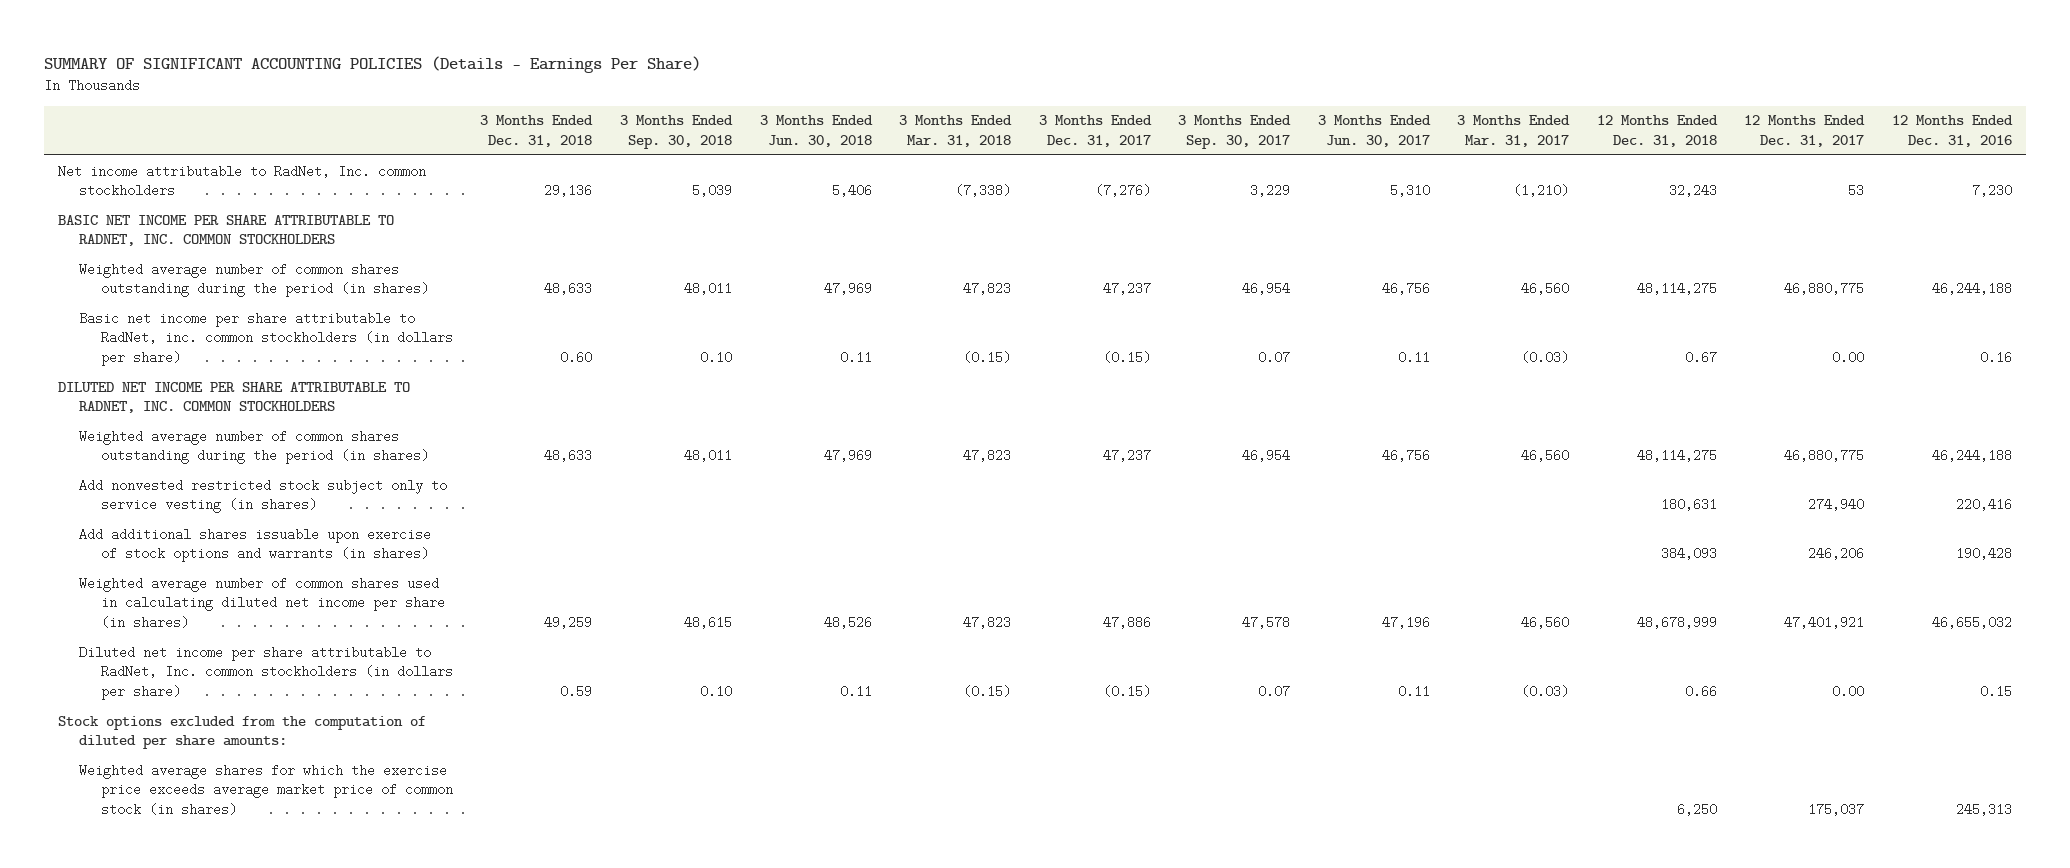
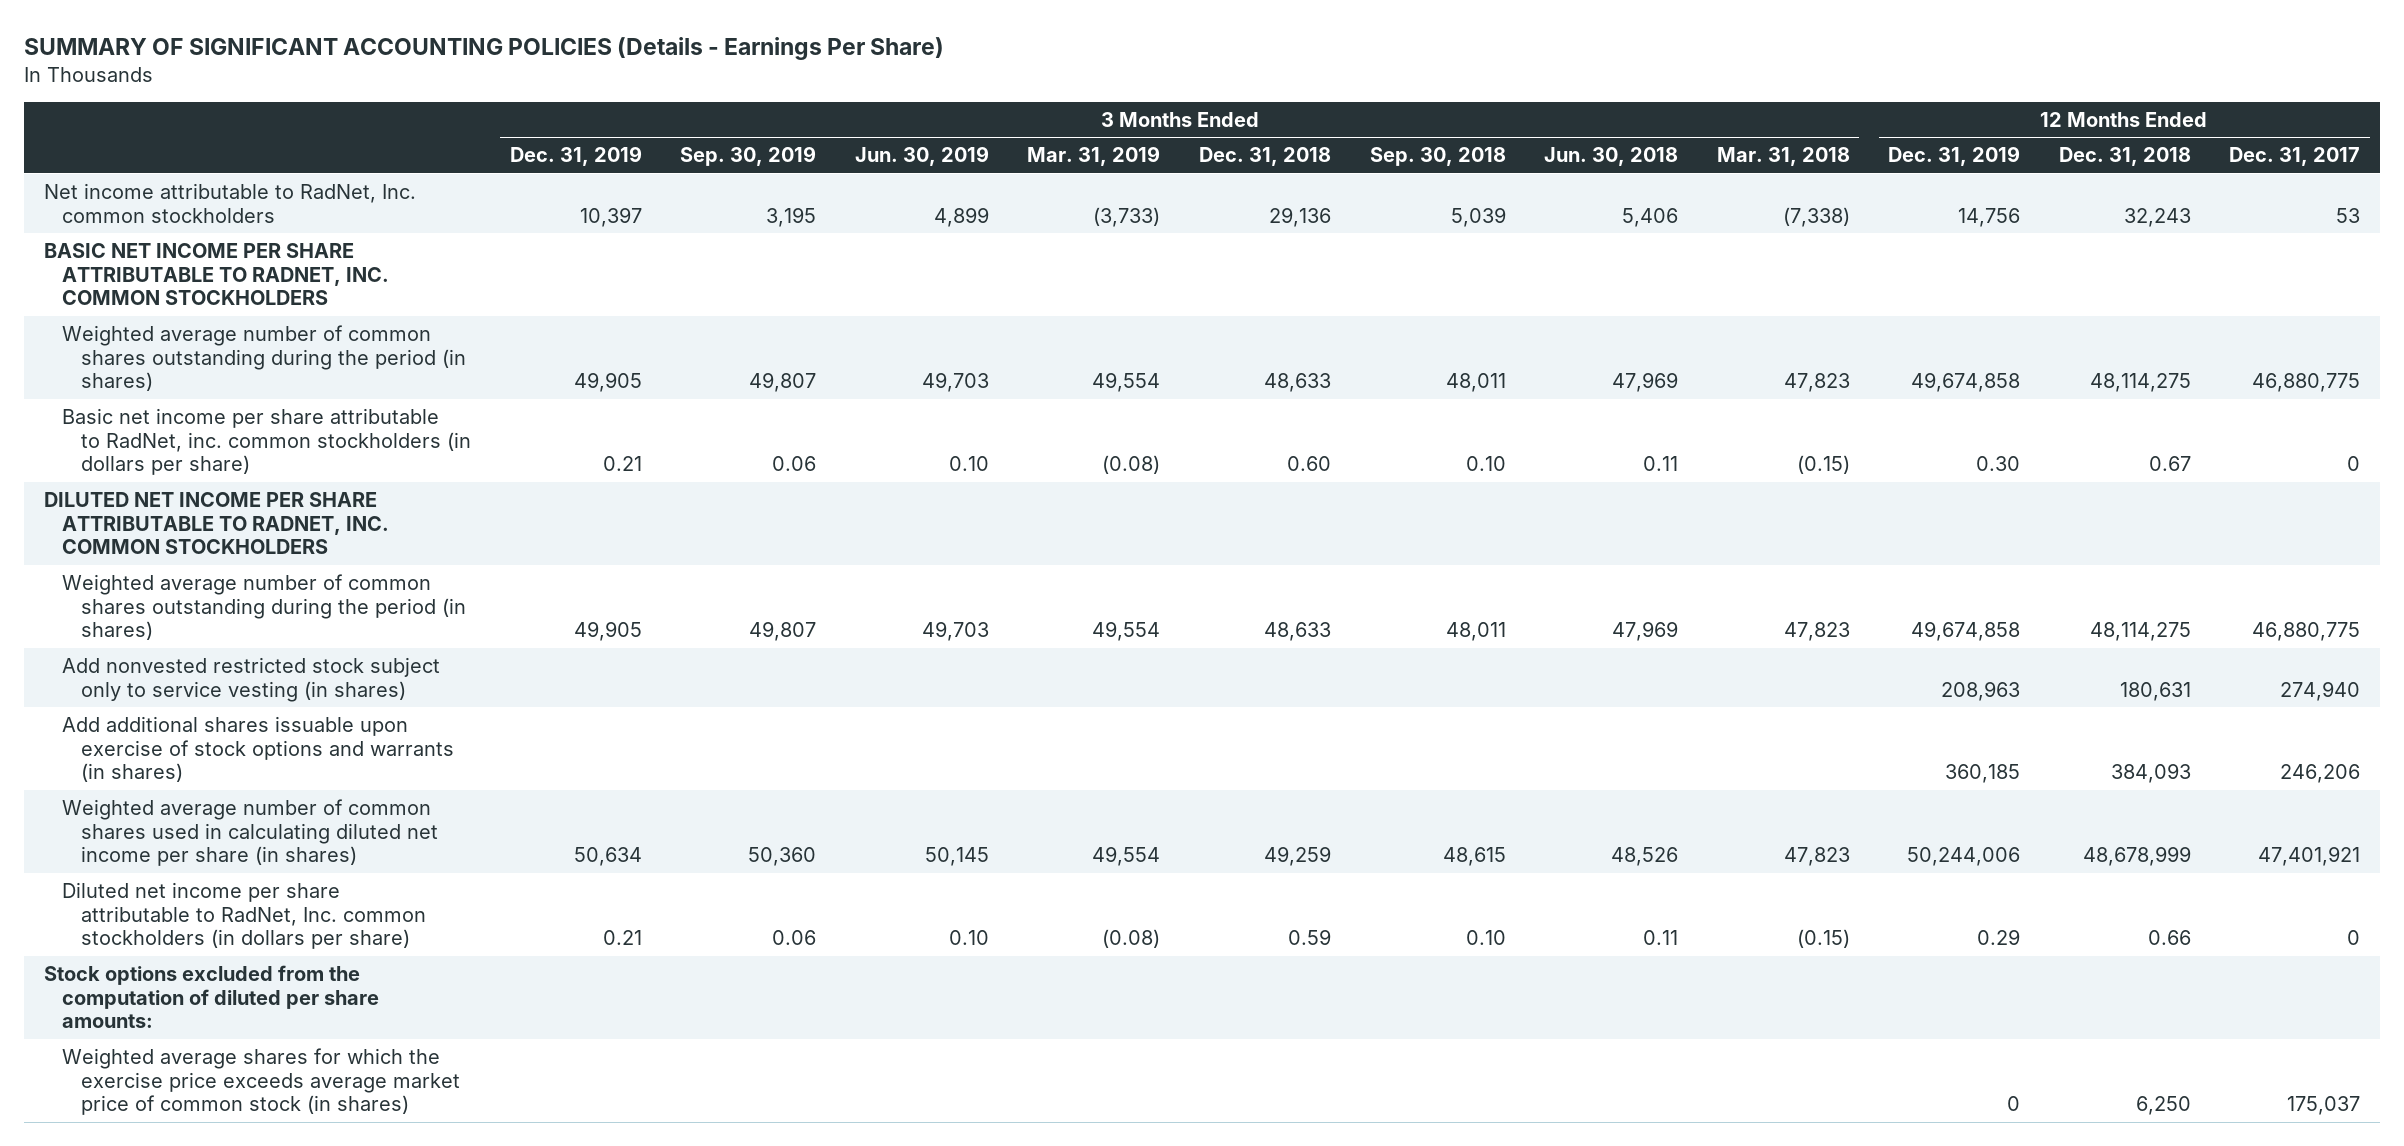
- | 3 Months Ended Dec. 31, 2018 | 3 Months Ended Sep. 30, 2018 | 3 Months Ended Jun. 30, 2018 | 3 Months Ended Mar. 31, 2018 | 3 Months Ended Dec. 31, 2017 | 3 Months Ended Sep. 30, 2017 | 3 Months Ended Jun. 30, 2017 | 3 Months Ended Mar. 31, 2017 | 12 Months Ended Dec. 31, 2018 | 12 Months Ended Dec. 31, 2017 | 12 Months Ended Dec. 31, 2016
+ | 3 Months Ended Dec. 31, 2019 | 3 Months Ended Sep. 30, 2019 | 3 Months Ended Jun. 30, 2019 | 3 Months Ended Mar. 31, 2019 | 3 Months Ended Dec. 31, 2018 | 3 Months Ended Sep. 30, 2018 | 3 Months Ended Jun. 30, 2018 | 3 Months Ended Mar. 31, 2018 | 12 Months Ended Dec. 31, 2019 | 12 Months Ended Dec. 31, 2018 | 12 Months Ended Dec. 31, 2017
- Basic net income per share attributable to RadNet, inc. common stockholders (in dollars per share) | 0.60 | 0.10 | 0.11 | (0.15) | (0.15) | 0.07 | 0.11 | (0.03) | 0.67 | 0.00 | 0.16
+ Basic net income per share attributable to RadNet, inc. common stockholders (in dollars per share) | 0.21 | 0.06 | 0.10 | (0.08) | 0.60 | 0.10 | 0.11 | (0.15) | 0.30 | 0.67 | 0
- Diluted net income per share attributable to RadNet, Inc. common stockholders (in dollars per share) | 0.59 | 0.10 | 0.11 | (0.15) | (0.15) | 0.07 | 0.11 | (0.03) | 0.66 | 0.00 | 0.15
+ Diluted net income per share attributable to RadNet, Inc. common stockholders (in dollars per share) | 0.21 | 0.06 | 0.10 | (0.08) | 0.59 | 0.10 | 0.11 | (0.15) | 0.29 | 0.66 | 0

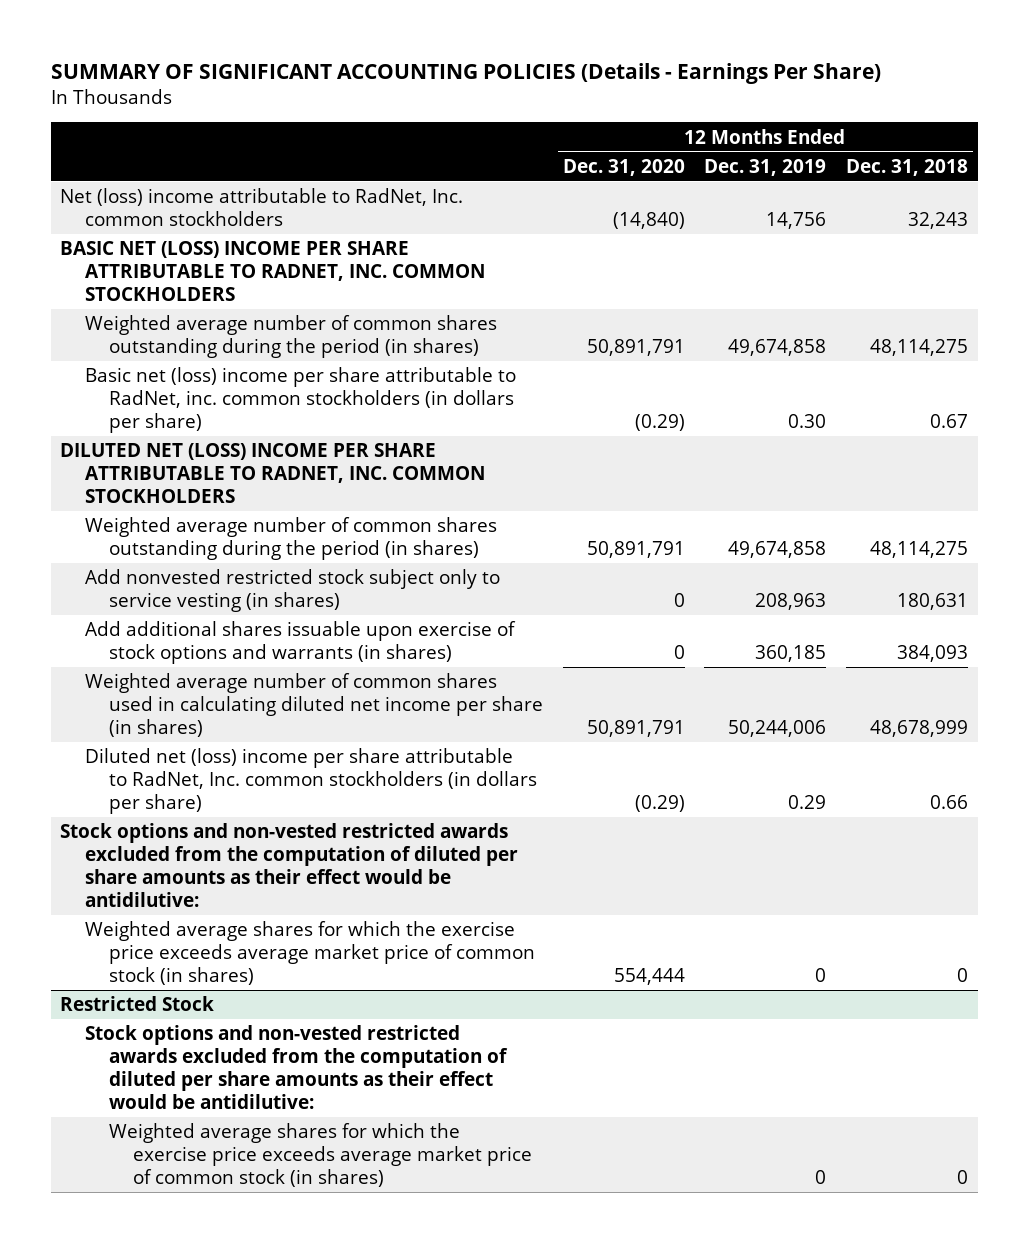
- | 3 Months Ended Dec. 31, 2019 | 3 Months Ended Sep. 30, 2019 | 3 Months Ended Jun. 30, 2019 | 3 Months Ended Mar. 31, 2019 | 3 Months Ended Dec. 31, 2018 | 3 Months Ended Sep. 30, 2018 | 3 Months Ended Jun. 30, 2018 | 3 Months Ended Mar. 31, 2018 | 12 Months Ended Dec. 31, 2019 | 12 Months Ended Dec. 31, 2018 | 12 Months Ended Dec. 31, 2017
+ | 12 Months Ended Dec. 31, 2020 | 12 Months Ended Dec. 31, 2019 | 12 Months Ended Dec. 31, 2018
- Net income attributable to RadNet, Inc. common stockholders | 10,397 | 3,195 | 4,899 | (3,733) | 29,136 | 5,039 | 5,406 | (7,338) | 14,756 | 32,243 | 53
- BASIC NET INCOME PER SHARE ATTRIBUTABLE TO RADNET, INC. COMMON STOCKHOLDERS
+ Net (loss) income attributable to RadNet, Inc. common stockholders | (14,840) | 14,756 | 32,243
+ BASIC NET (LOSS) INCOME PER SHARE ATTRIBUTABLE TO RADNET, INC. COMMON STOCKHOLDERS
- Basic net income per share attributable to RadNet, inc. common stockholders (in dollars per share) | 0.21 | 0.06 | 0.10 | (0.08) | 0.60 | 0.10 | 0.11 | (0.15) | 0.30 | 0.67 | 0
- DILUTED NET INCOME PER SHARE ATTRIBUTABLE TO RADNET, INC. COMMON STOCKHOLDERS
+ Basic net (loss) income per share attributable to RadNet, inc. common stockholders (in dollars per share) | (0.29) | 0.30 | 0.67
+ DILUTED NET (LOSS) INCOME PER SHARE ATTRIBUTABLE TO RADNET, INC. COMMON STOCKHOLDERS
- Diluted net income per share attributable to RadNet, Inc. common stockholders (in dollars per share) | 0.21 | 0.06 | 0.10 | (0.08) | 0.59 | 0.10 | 0.11 | (0.15) | 0.29 | 0.66 | 0
- Stock options excluded from the computation of diluted per share amounts:
- Weighted average shares for which the exercise price exceeds average market price of common stock (in shares) | | | | | | | | | 0 | 6,250 | 175,037
+ Diluted net (loss) income per share attributable to RadNet, Inc. common stockholders (in dollars per share) | (0.29) | 0.29 | 0.66
+ Stock options and non-vested restricted awards excluded from the computation of diluted per share amounts as their effect would be antidilutive:
+ Weighted average shares for which the exercise price exceeds average market price of common stock (in shares) | 554,444 | 0 | 0
+ Restricted Stock
+ Stock options and non-vested restricted awards excluded from the computation of diluted per share amounts as their effect would be antidilutive:
+ Weighted average shares for which the exercise price exceeds average market price of common stock (in shares) | | 0 | 0

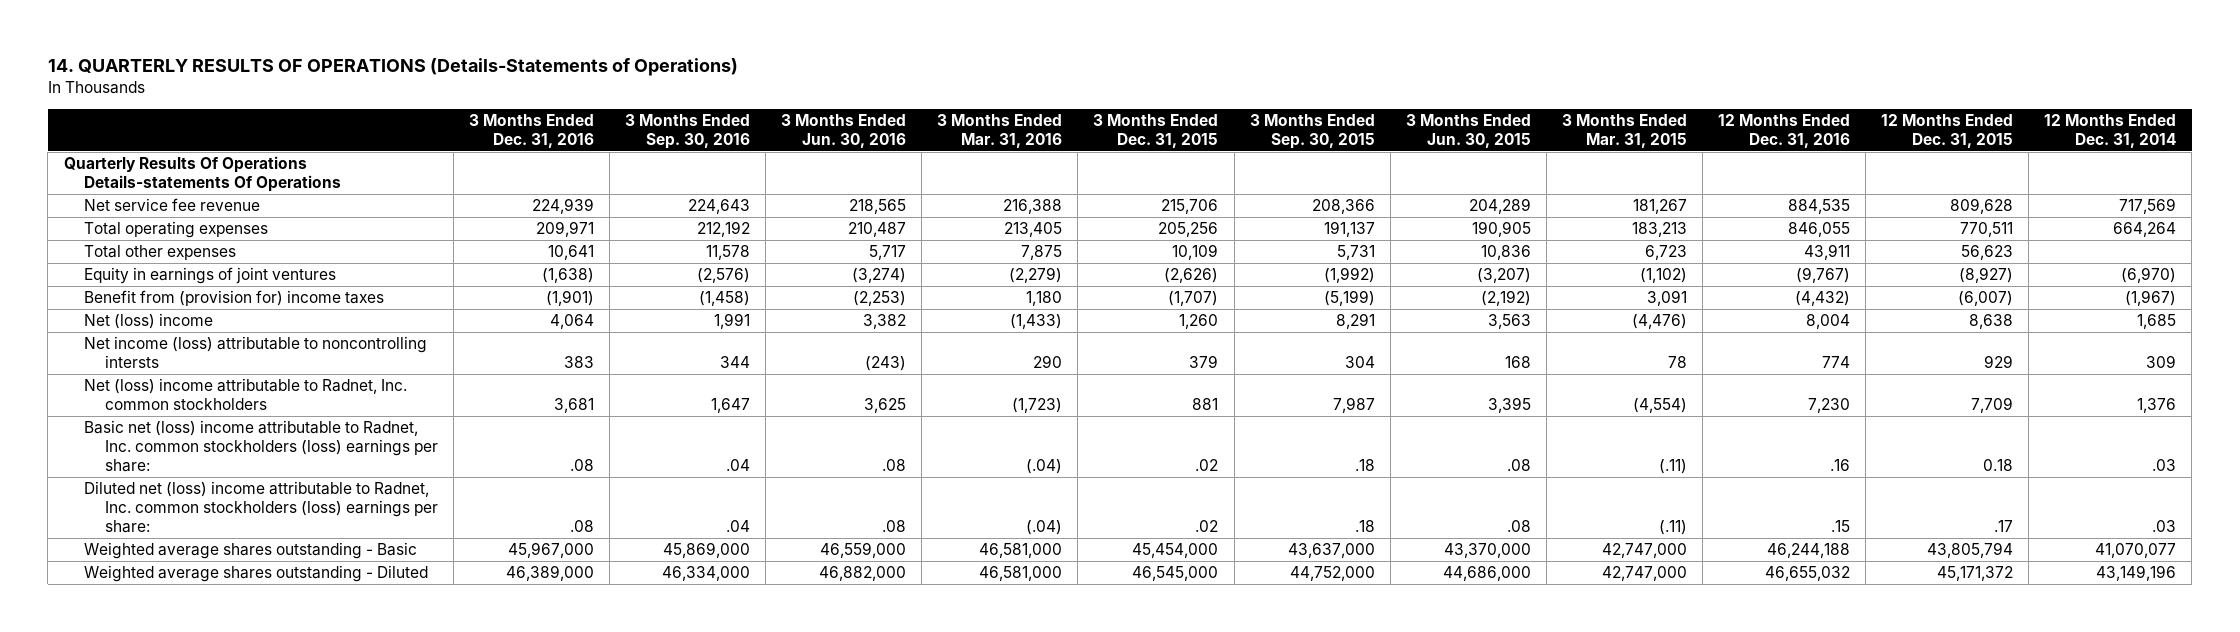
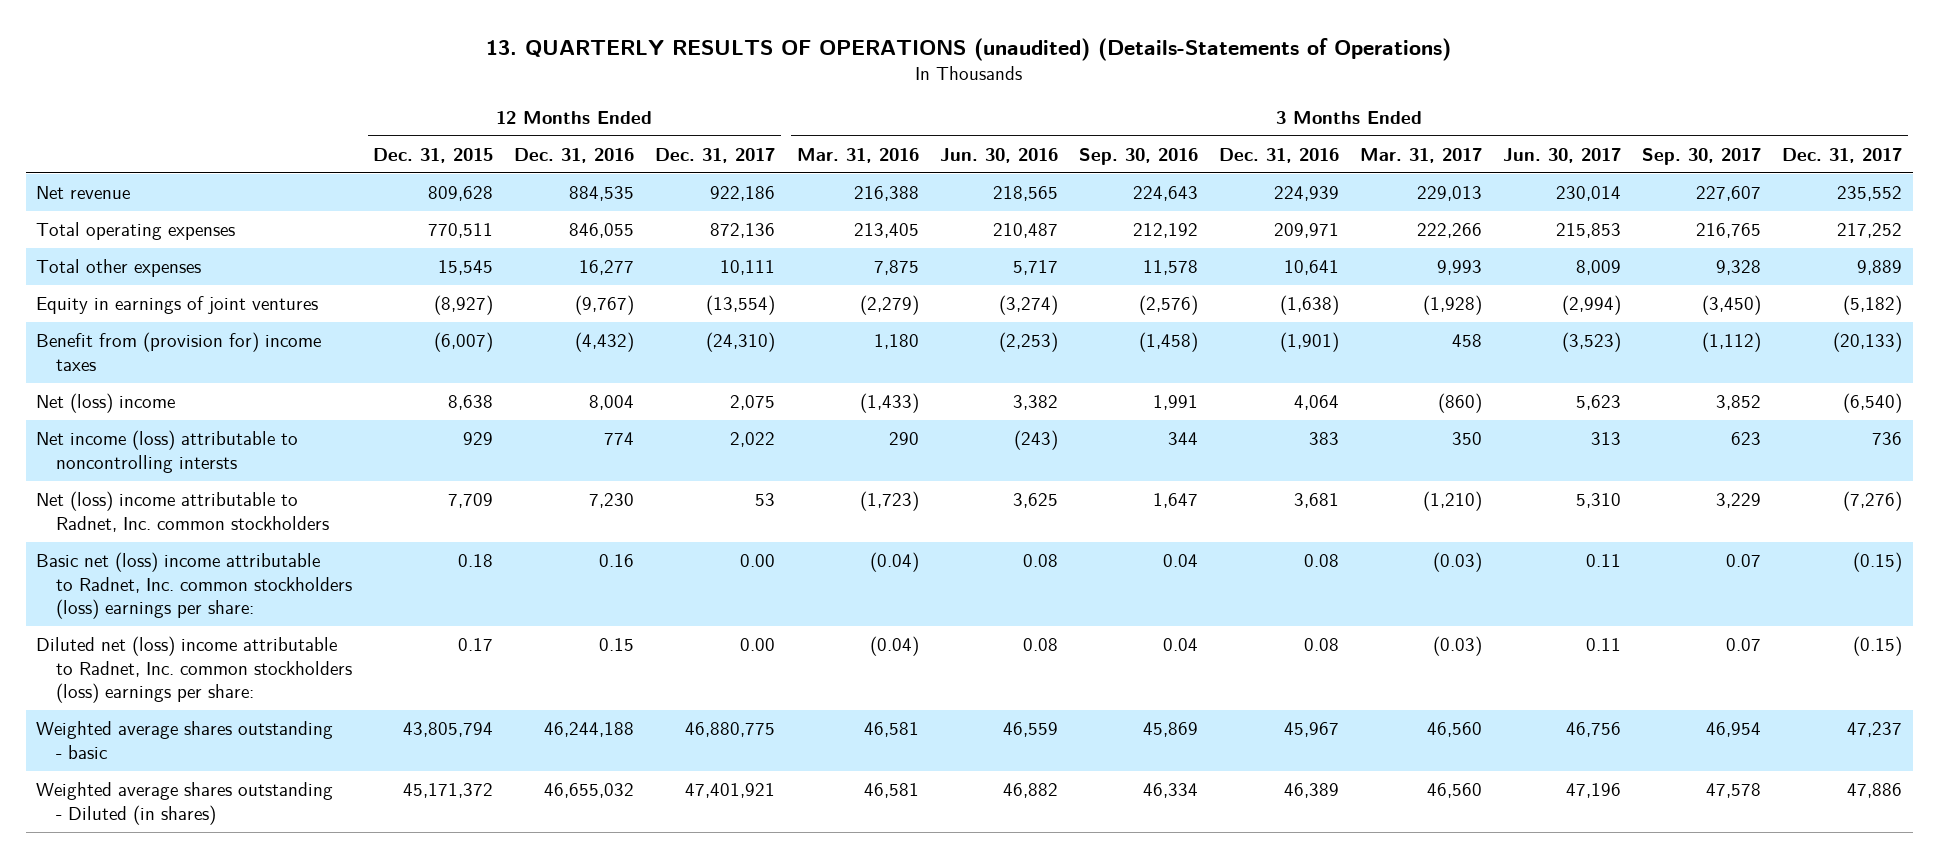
- 14. QUARTERLY RESULTS OF OPERATIONS (Details-Statements of Operations)
+ 13. QUARTERLY RESULTS OF OPERATIONS (unaudited) (Details-Statements of Operations)
- | 3 Months Ended Dec. 31, 2016 | 3 Months Ended Sep. 30, 2016 | 3 Months Ended Jun. 30, 2016 | 3 Months Ended Mar. 31, 2016 | 3 Months Ended Dec. 31, 2015 | 3 Months Ended Sep. 30, 2015 | 3 Months Ended Jun. 30, 2015 | 3 Months Ended Mar. 31, 2015 | 12 Months Ended Dec. 31, 2016 | 12 Months Ended Dec. 31, 2015 | 12 Months Ended Dec. 31, 2014
+ | 12 Months Ended Dec. 31, 2015 | 12 Months Ended Dec. 31, 2016 | 12 Months Ended Dec. 31, 2017 | 3 Months Ended Mar. 31, 2016 | 3 Months Ended Jun. 30, 2016 | 3 Months Ended Sep. 30, 2016 | 3 Months Ended Dec. 31, 2016 | 3 Months Ended Mar. 31, 2017 | 3 Months Ended Jun. 30, 2017 | 3 Months Ended Sep. 30, 2017 | 3 Months Ended Dec. 31, 2017
- Quarterly Results Of Operations Details-statements Of Operations
- Net service fee revenue | 224,939 | 224,643 | 218,565 | 216,388 | 215,706 | 208,366 | 204,289 | 181,267 | 884,535 | 809,628 | 717,569
+ Net revenue | 809,628 | 884,535 | 922,186 | 216,388 | 218,565 | 224,643 | 224,939 | 229,013 | 230,014 | 227,607 | 235,552
- Total other expenses | 10,641 | 11,578 | 5,717 | 7,875 | 10,109 | 5,731 | 10,836 | 6,723 | 43,911 | 56,623 |
+ Total other expenses | 15,545 | 16,277 | 10,111 | 7,875 | 5,717 | 11,578 | 10,641 | 9,993 | 8,009 | 9,328 | 9,889
- Basic net (loss) income attributable to Radnet, Inc. common stockholders (loss) earnings per share: | .08 | .04 | .08 | (.04) | .02 | .18 | .08 | (.11) | .16 | 0.18 | .03
- Diluted net (loss) income attributable to Radnet, Inc. common stockholders (loss) earnings per share: | .08 | .04 | .08 | (.04) | .02 | .18 | .08 | (.11) | .15 | .17 | .03
- Weighted average shares outstanding - Basic | 45,967,000 | 45,869,000 | 46,559,000 | 46,581,000 | 45,454,000 | 43,637,000 | 43,370,000 | 42,747,000 | 46,244,188 | 43,805,794 | 41,070,077
- Weighted average shares outstanding - Diluted | 46,389,000 | 46,334,000 | 46,882,000 | 46,581,000 | 46,545,000 | 44,752,000 | 44,686,000 | 42,747,000 | 46,655,032 | 45,171,372 | 43,149,196
+ Basic net (loss) income attributable to Radnet, Inc. common stockholders (loss) earnings per share: | 0.18 | 0.16 | 0.00 | (0.04) | 0.08 | 0.04 | 0.08 | (0.03) | 0.11 | 0.07 | (0.15)
+ Diluted net (loss) income attributable to Radnet, Inc. common stockholders (loss) earnings per share: | 0.17 | 0.15 | 0.00 | (0.04) | 0.08 | 0.04 | 0.08 | (0.03) | 0.11 | 0.07 | (0.15)
+ Weighted average shares outstanding - basic | 43,805,794 | 46,244,188 | 46,880,775 | 46,581 | 46,559 | 45,869 | 45,967 | 46,560 | 46,756 | 46,954 | 47,237
+ Weighted average shares outstanding - Diluted (in shares) | 45,171,372 | 46,655,032 | 47,401,921 | 46,581 | 46,882 | 46,334 | 46,389 | 46,560 | 47,196 | 47,578 | 47,886

